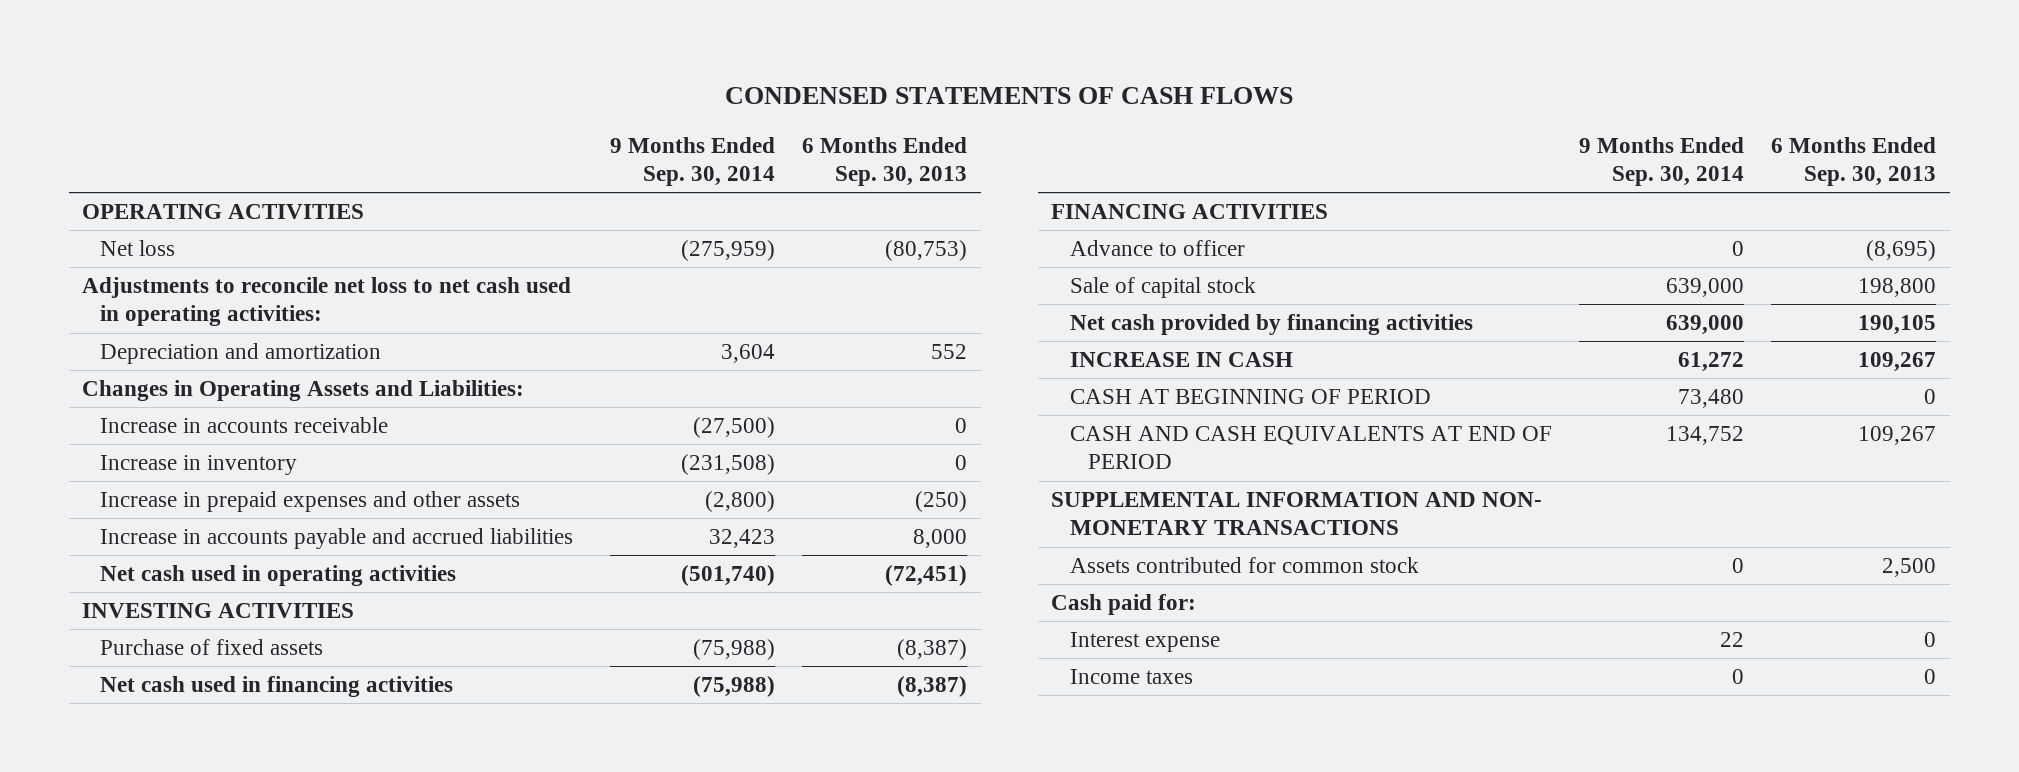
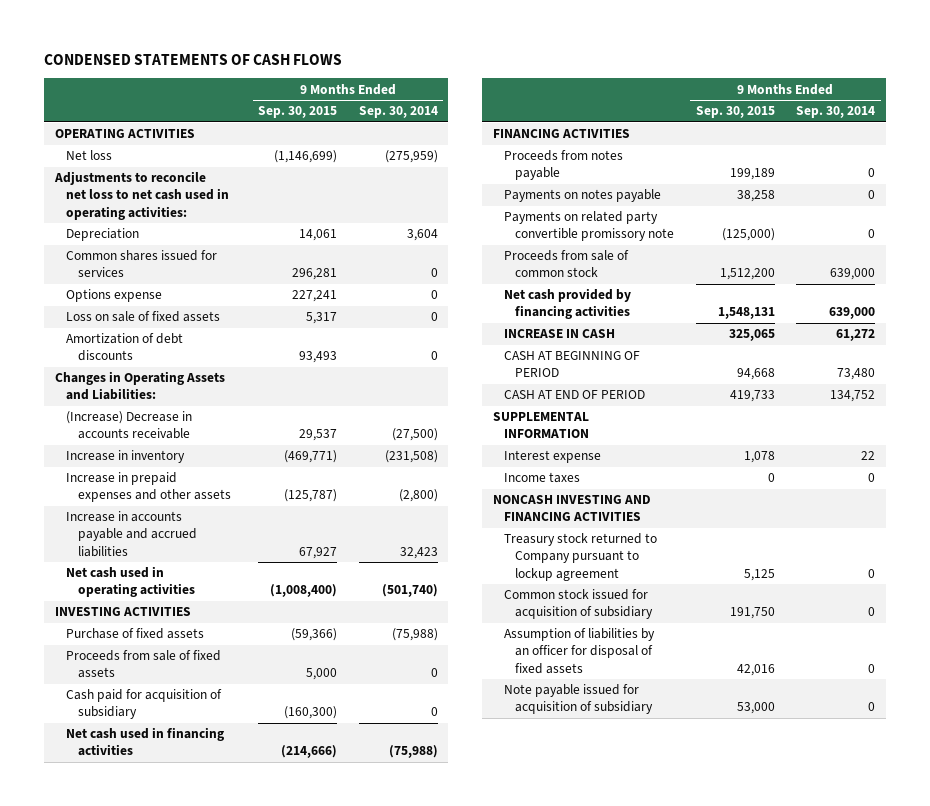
- | 9 Months Ended Sep. 30, 2014 | 6 Months Ended Sep. 30, 2013
+ | 9 Months Ended Sep. 30, 2015 | 9 Months Ended Sep. 30, 2014
- Depreciation and amortization | 3,604 | 552
+ Depreciation | 14,061 | 3,604
+ Common shares issued for services | 296,281 | 0
+ Options expense | 227,241 | 0
+ Loss on sale of fixed assets | 5,317 | 0
+ Amortization of debt discounts | 93,493 | 0
- Increase in accounts receivable | (27,500) | 0
+ (Increase) Decrease in accounts receivable | 29,537 | (27,500)
+ Proceeds from sale of fixed assets | 5,000 | 0
+ Cash paid for acquisition of subsidiary | (160,300) | 0
- Advance to officer | 0 | (8,695)
- Sale of capital stock | 639,000 | 198,800
+ Proceeds from notes payable | 199,189 | 0
+ Payments on notes payable | 38,258 | 0
+ Payments on related party convertible promissory note | (125,000) | 0
+ Proceeds from sale of common stock | 1,512,200 | 639,000
- CASH AND CASH EQUIVALENTS AT END OF PERIOD | 134,752 | 109,267
- SUPPLEMENTAL INFORMATION AND NON- MONETARY TRANSACTIONS
- Assets contributed for common stock | 0 | 2,500
- Cash paid for:
+ CASH AT END OF PERIOD | 419,733 | 134,752
+ SUPPLEMENTAL INFORMATION
+ NONCASH INVESTING AND FINANCING ACTIVITIES
+ Treasury stock returned to Company pursuant to lockup agreement | 5,125 | 0
+ Common stock issued for acquisition of subsidiary | 191,750 | 0
+ Assumption of liabilities by an officer for disposal of fixed assets | 42,016 | 0
+ Note payable issued for acquisition of subsidiary | 53,000 | 0

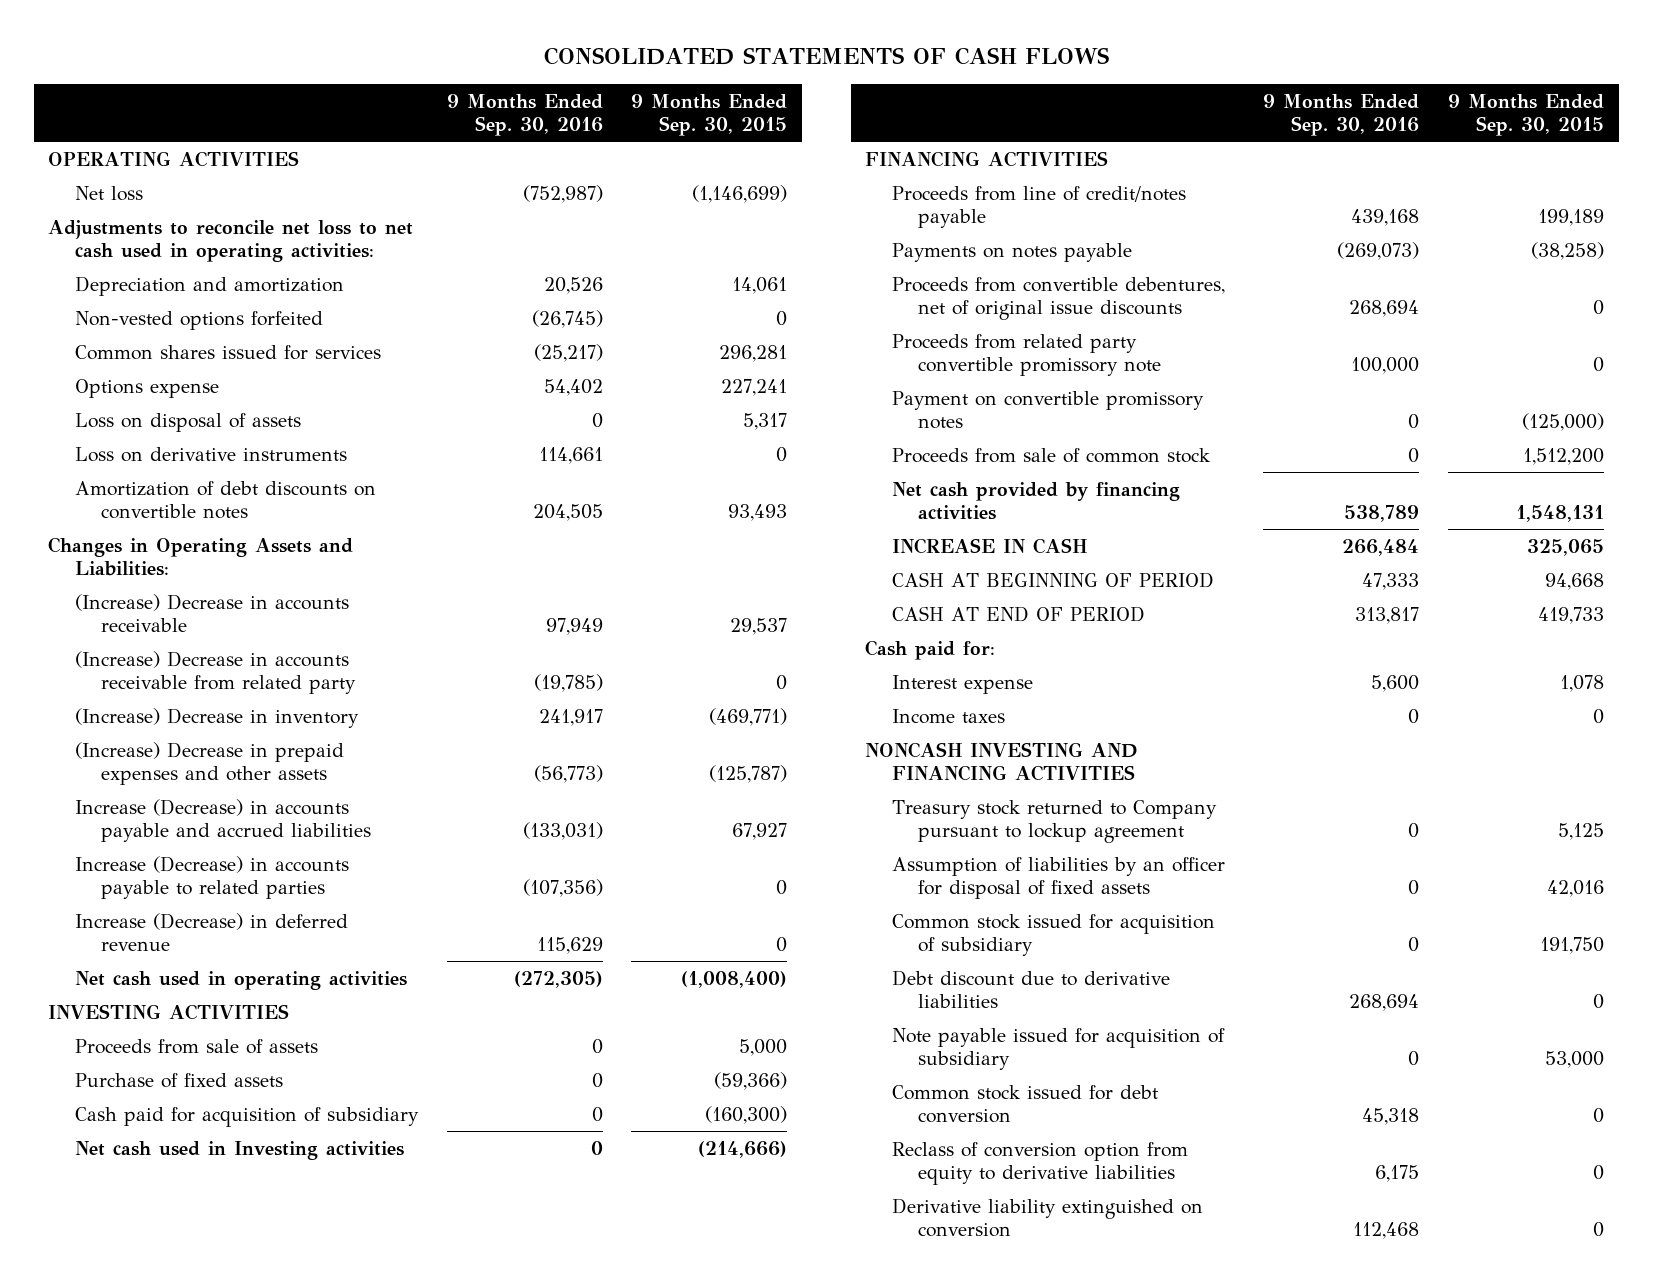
- CONDENSED STATEMENTS OF CASH FLOWS
+ CONSOLIDATED STATEMENTS OF CASH FLOWS
- | 9 Months Ended Sep. 30, 2015 | 9 Months Ended Sep. 30, 2014
+ | 9 Months Ended Sep. 30, 2016 | 9 Months Ended Sep. 30, 2015
- Depreciation | 14,061 | 3,604
+ Depreciation and amortization | 20,526 | 14,061
+ Non-vested options forfeited | (26,745) | 0
- Loss on sale of fixed assets | 5,317 | 0
- Amortization of debt discounts | 93,493 | 0
+ Loss on disposal of assets | 0 | 5,317
+ Loss on derivative instruments | 114,661 | 0
+ Amortization of debt discounts on convertible notes | 204,505 | 93,493
- Increase in inventory | (469,771) | (231,508)
- Increase in prepaid expenses and other assets | (125,787) | (2,800)
- Increase in accounts payable and accrued liabilities | 67,927 | 32,423
+ (Increase) Decrease in accounts receivable from related party | (19,785) | 0
+ (Increase) Decrease in inventory | 241,917 | (469,771)
+ (Increase) Decrease in prepaid expenses and other assets | (56,773) | (125,787)
+ Increase (Decrease) in accounts payable and accrued liabilities | (133,031) | 67,927
+ Increase (Decrease) in accounts payable to related parties | (107,356) | 0
+ Increase (Decrease) in deferred revenue | 115,629 | 0
+ Proceeds from sale of assets | 0 | 5,000
- Proceeds from sale of fixed assets | 5,000 | 0
- Net cash used in financing activities | (214,666) | (75,988)
+ Net cash used in Investing activities | 0 | (214,666)
- Proceeds from notes payable | 199,189 | 0
- Payments on notes payable | 38,258 | 0
- Payments on related party convertible promissory note | (125,000) | 0
+ Proceeds from line of credit/notes payable | 439,168 | 199,189
+ Payments on notes payable | (269,073) | (38,258)
+ Proceeds from convertible debentures, net of original issue discounts | 268,694 | 0
+ Proceeds from related party convertible promissory note | 100,000 | 0
+ Payment on convertible promissory notes | 0 | (125,000)
- SUPPLEMENTAL INFORMATION
+ Cash paid for:
moved down: Common stock issued for acquisition of subsidiary | 0 | 191,750
+ Debt discount due to derivative liabilities | 268,694 | 0
+ Common stock issued for debt conversion | 45,318 | 0
+ Reclass of conversion option from equity to derivative liabilities | 6,175 | 0
+ Derivative liability extinguished on conversion | 112,468 | 0

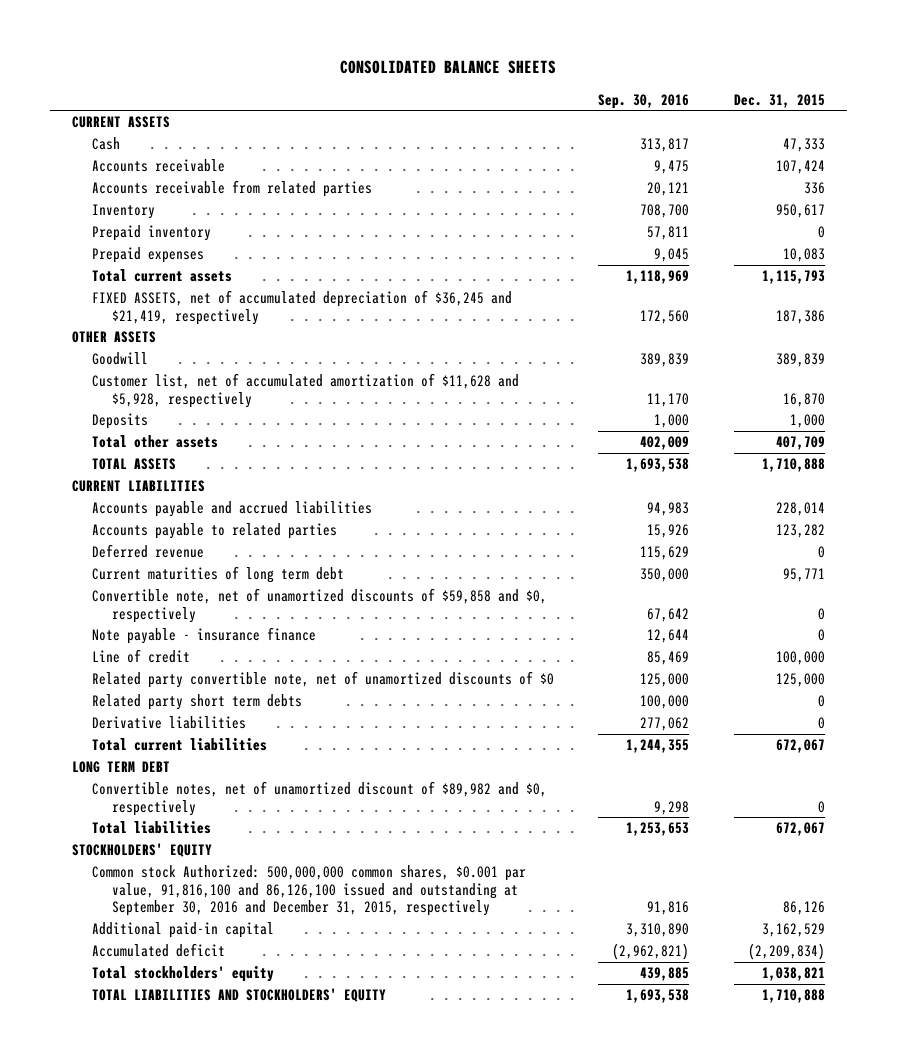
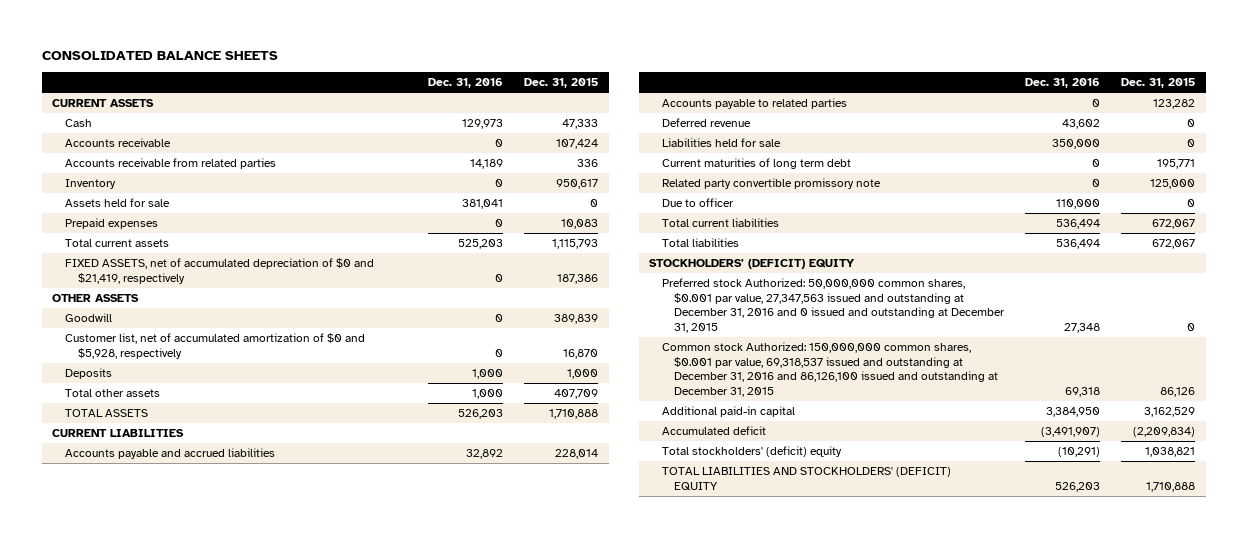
- | Sep. 30, 2016 | Dec. 31, 2015
+ | Dec. 31, 2016 | Dec. 31, 2015
- Prepaid inventory | 57,811 | 0
+ Assets held for sale | 381,041 | 0
- FIXED ASSETS, net of accumulated depreciation of $36,245 and $21,419, respectively | 172,560 | 187,386
+ FIXED ASSETS, net of accumulated depreciation of $0 and $21,419, respectively | 0 | 187,386
- Customer list, net of accumulated amortization of $11,628 and $5,928, respectively | 11,170 | 16,870
+ Customer list, net of accumulated amortization of $0 and $5,928, respectively | 0 | 16,870
- Current maturities of long term debt | 350,000 | 95,771
- Convertible note, net of unamortized discounts of $59,858 and $0, respectively | 67,642 | 0
- Note payable - insurance finance | 12,644 | 0
- Line of credit | 85,469 | 100,000
- Related party convertible note, net of unamortized discounts of $0 | 125,000 | 125,000
- Related party short term debts | 100,000 | 0
- Derivative liabilities | 277,062 | 0
+ Liabilities held for sale | 350,000 | 0
+ Current maturities of long term debt | 0 | 195,771
+ Related party convertible promissory note | 0 | 125,000
+ Due to officer | 110,000 | 0
- LONG TERM DEBT
- Convertible notes, net of unamortized discount of $89,982 and $0, respectively | 9,298 | 0
- STOCKHOLDERS' EQUITY
- Common stock Authorized: 500,000,000 common shares, $0.001 par value, 91,816,100 and 86,126,100 issued and outstanding at September 30, 2016 and December 31, 2015, respectively | 91,816 | 86,126
+ STOCKHOLDERS' (DEFICIT) EQUITY
+ Preferred stock Authorized: 50,000,000 common shares, $0.001 par value, 27,347,563 issued and outstanding at December 31, 2016 and 0 issued and outstanding at December 31, 2015 | 27,348 | 0
+ Common stock Authorized: 150,000,000 common shares, $0.001 par value, 69,318,537 issued and outstanding at December 31, 2016 and 86,126,100 issued and outstanding at December 31, 2015 | 69,318 | 86,126
- Total stockholders' equity | 439,885 | 1,038,821
- TOTAL LIABILITIES AND STOCKHOLDERS' EQUITY | 1,693,538 | 1,710,888
+ Total stockholders' (deficit) equity | (10,291) | 1,038,821
+ TOTAL LIABILITIES AND STOCKHOLDERS' (DEFICIT) EQUITY | 526,203 | 1,710,888

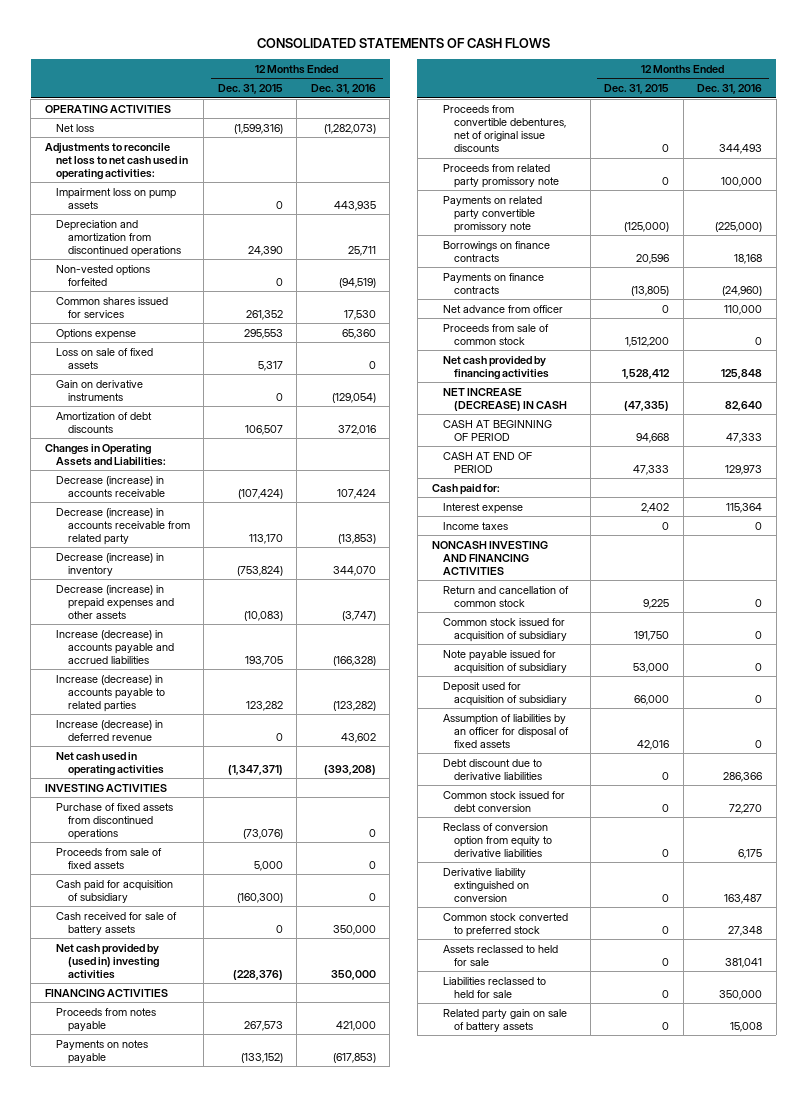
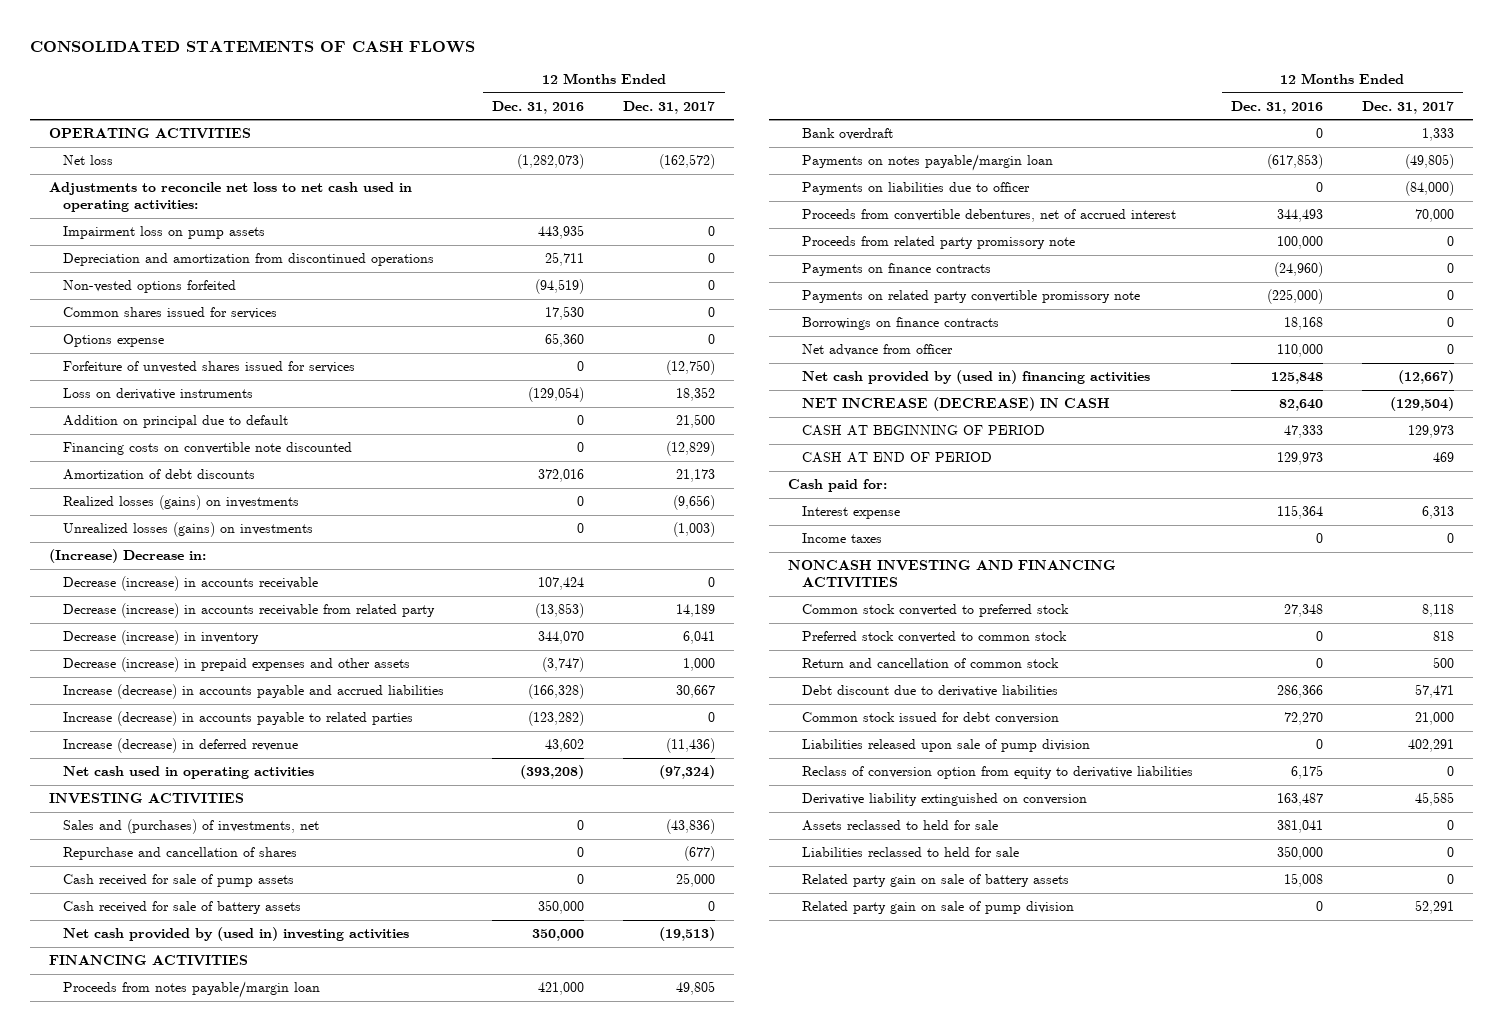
- | 12 Months Ended Dec. 31, 2015 | 12 Months Ended Dec. 31, 2016
+ | 12 Months Ended Dec. 31, 2016 | 12 Months Ended Dec. 31, 2017
- Loss on sale of fixed assets | 5,317 | 0
- Gain on derivative instruments | 0 | (129,054)
+ Forfeiture of unvested shares issued for services | 0 | (12,750)
+ Loss on derivative instruments | (129,054) | 18,352
+ Addition on principal due to default | 0 | 21,500
+ Financing costs on convertible note discounted | 0 | (12,829)
- Changes in Operating Assets and Liabilities:
+ Realized losses (gains) on investments | 0 | (9,656)
+ Unrealized losses (gains) on investments | 0 | (1,003)
+ (Increase) Decrease in:
- Purchase of fixed assets from discontinued operations | (73,076) | 0
- Proceeds from sale of fixed assets | 5,000 | 0
- Cash paid for acquisition of subsidiary | (160,300) | 0
+ Sales and (purchases) of investments, net | 0 | (43,836)
+ Repurchase and cancellation of shares | 0 | (677)
+ Cash received for sale of pump assets | 0 | 25,000
- Proceeds from notes payable | 267,573 | 421,000
- Payments on notes payable | (133,152) | (617,853)
- Proceeds from convertible debentures, net of original issue discounts | 0 | 344,493
+ Proceeds from notes payable/margin loan | 421,000 | 49,805
+ Bank overdraft | 0 | 1,333
+ Payments on notes payable/margin loan | (617,853) | (49,805)
+ Payments on liabilities due to officer | 0 | (84,000)
+ Proceeds from convertible debentures, net of accrued interest | 344,493 | 70,000
moved up: Payments on finance contracts | (24,960) | 0
- Proceeds from sale of common stock | 1,512,200 | 0
- Net cash provided by financing activities | 1,528,412 | 125,848
+ Net cash provided by (used in) financing activities | 125,848 | (12,667)
moved up: Common stock converted to preferred stock | 27,348 | 8,118
+ Preferred stock converted to common stock | 0 | 818
- Common stock issued for acquisition of subsidiary | 191,750 | 0
- Note payable issued for acquisition of subsidiary | 53,000 | 0
- Deposit used for acquisition of subsidiary | 66,000 | 0
- Assumption of liabilities by an officer for disposal of fixed assets | 42,016 | 0
+ Liabilities released upon sale of pump division | 0 | 402,291
+ Related party gain on sale of pump division | 0 | 52,291

